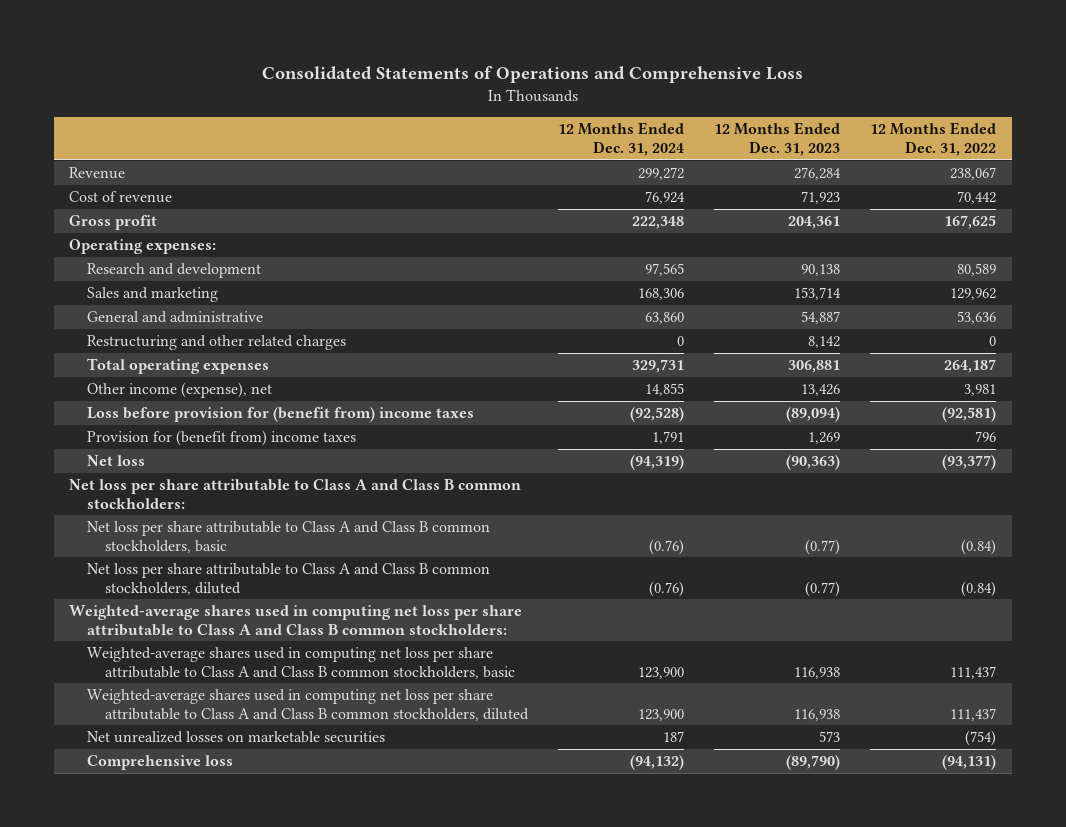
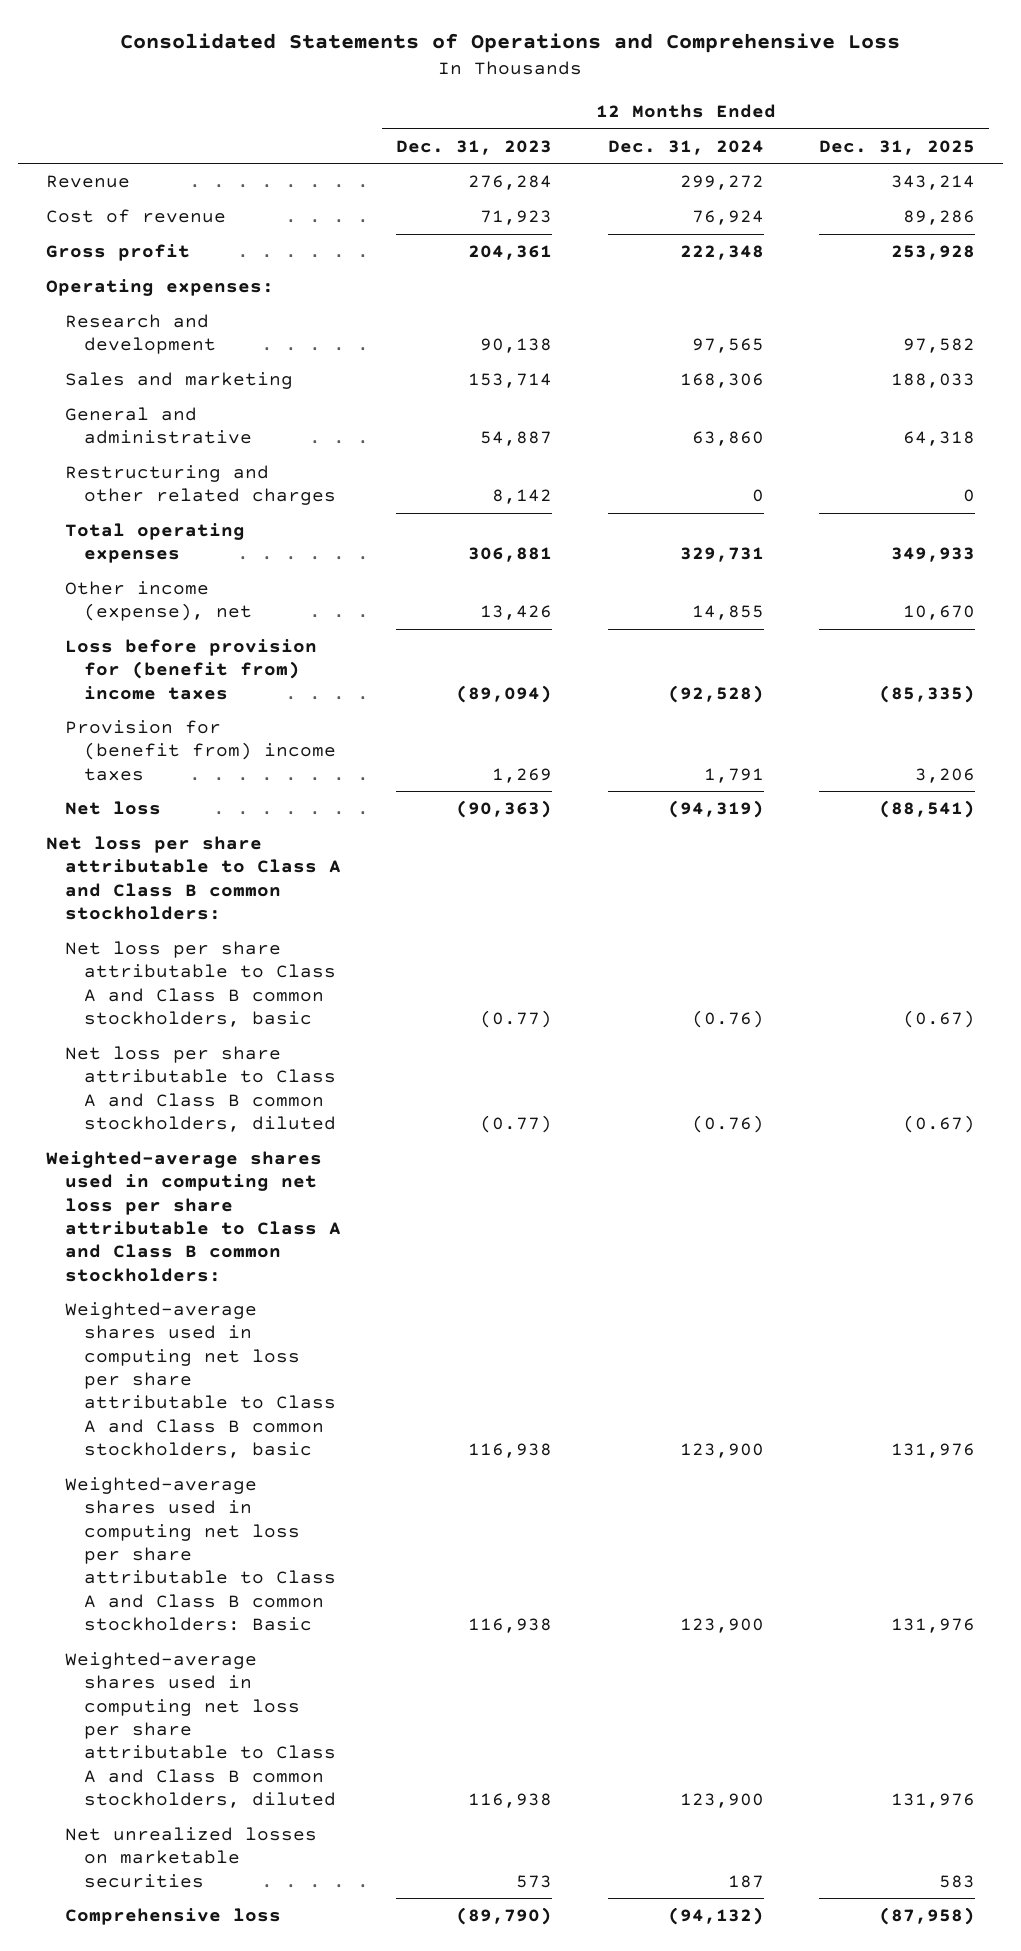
- | 12 Months Ended Dec. 31, 2024 | 12 Months Ended Dec. 31, 2023 | 12 Months Ended Dec. 31, 2022
+ | 12 Months Ended Dec. 31, 2023 | 12 Months Ended Dec. 31, 2024 | 12 Months Ended Dec. 31, 2025
+ Weighted-average shares used in computing net loss per share attributable to Class A and Class B common stockholders: Basic | 116,938 | 123,900 | 131,976

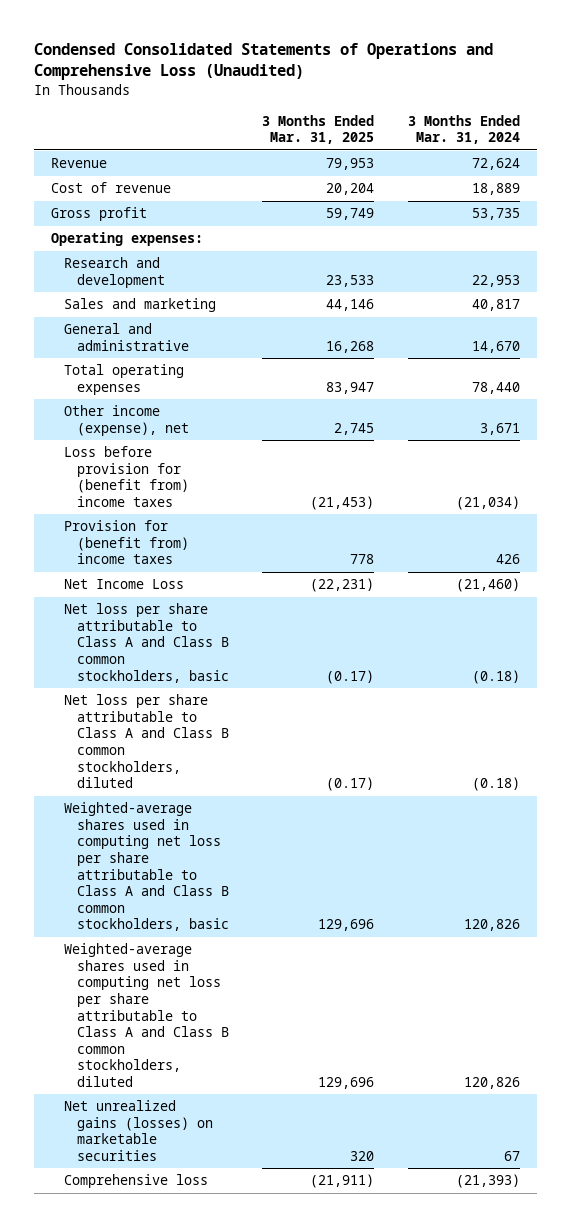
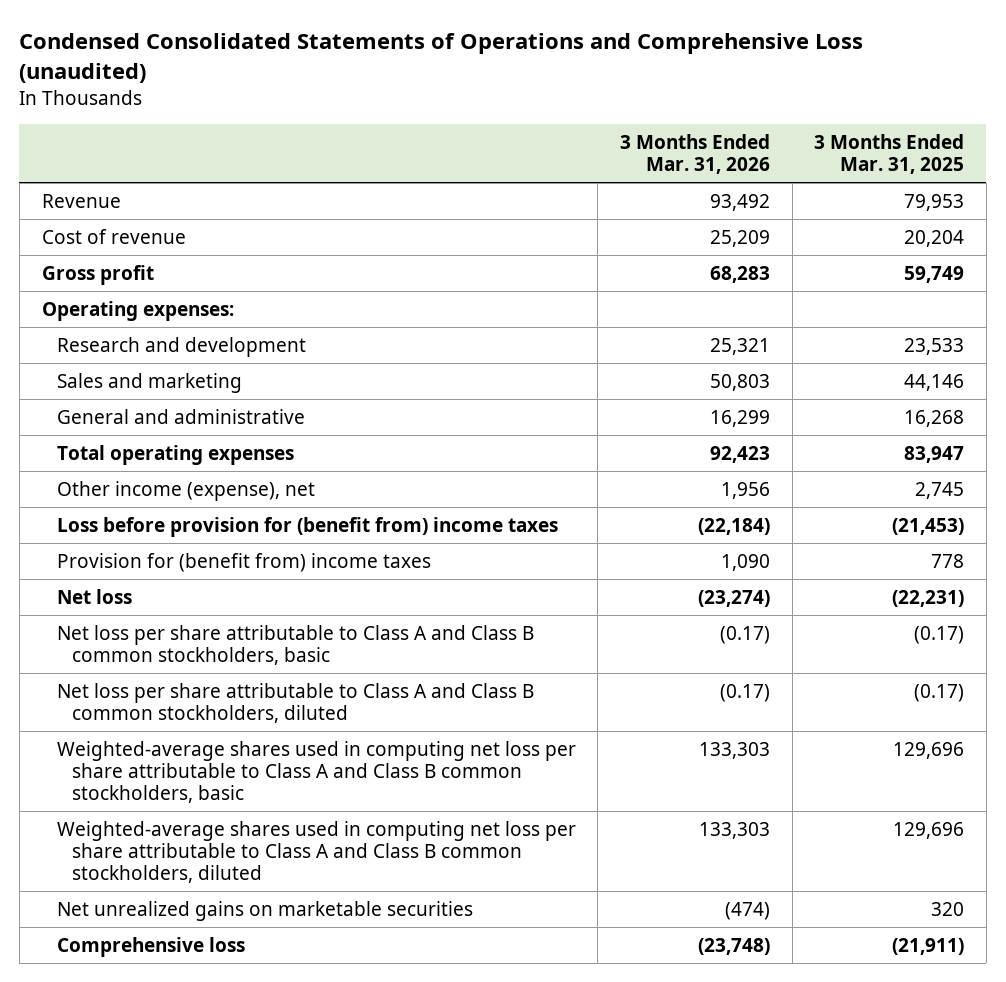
- Condensed Consolidated Statements of Operations and Comprehensive Loss (Unaudited)
+ Condensed Consolidated Statements of Operations and Comprehensive Loss (unaudited)
- | 3 Months Ended Mar. 31, 2025 | 3 Months Ended Mar. 31, 2024
+ | 3 Months Ended Mar. 31, 2026 | 3 Months Ended Mar. 31, 2025
- Net Income Loss | (22,231) | (21,460)
+ Net loss | (23,274) | (22,231)
- Net unrealized gains (losses) on marketable securities | 320 | 67
+ Net unrealized gains on marketable securities | (474) | 320

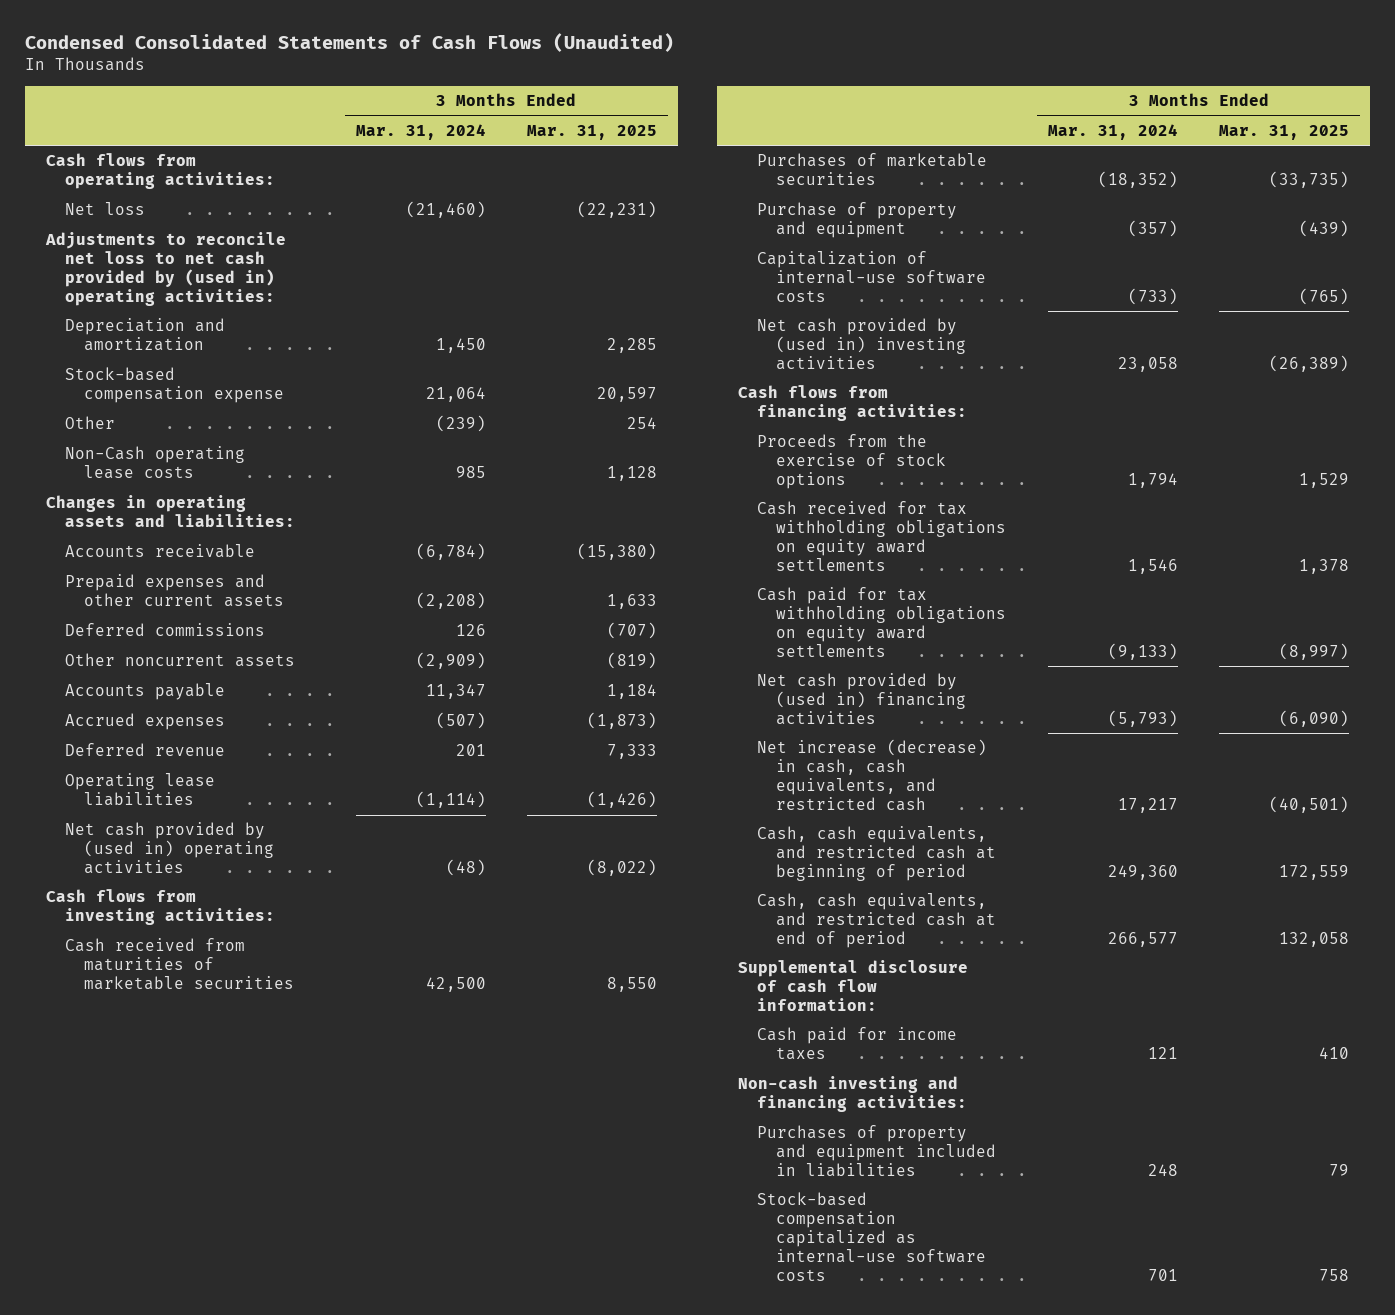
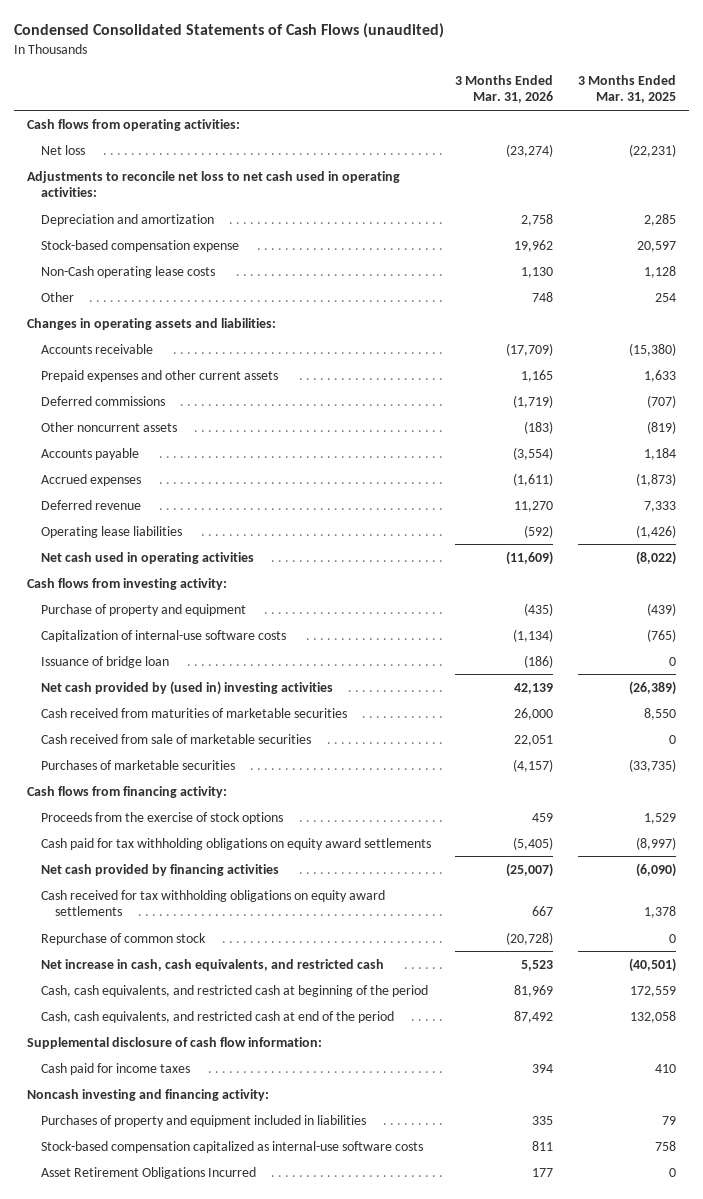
- Condensed Consolidated Statements of Cash Flows (Unaudited)
+ Condensed Consolidated Statements of Cash Flows (unaudited)
- | 3 Months Ended Mar. 31, 2024 | 3 Months Ended Mar. 31, 2025
+ | 3 Months Ended Mar. 31, 2026 | 3 Months Ended Mar. 31, 2025
- Adjustments to reconcile net loss to net cash provided by (used in) operating activities:
+ Adjustments to reconcile net loss to net cash used in operating activities:
moved down: Other | 748 | 254
- Net cash provided by (used in) operating activities | (48) | (8,022)
- Cash flows from investing activities:
+ Net cash used in operating activities | (11,609) | (8,022)
+ Cash flows from investing activity:
+ Issuance of bridge loan | (186) | 0
- Cash flows from financing activities:
moved down: Cash received from maturities of marketable securities | 26,000 | 8,550
+ Cash received from sale of marketable securities | 22,051 | 0
moved down: Purchases of marketable securities | (4,157) | (33,735)
+ Cash flows from financing activity:
- Net cash provided by (used in) financing activities | (5,793) | (6,090)
- Net increase (decrease) in cash, cash equivalents, and restricted cash | 17,217 | (40,501)
- Cash, cash equivalents, and restricted cash at beginning of period | 249,360 | 172,559
- Cash, cash equivalents, and restricted cash at end of period | 266,577 | 132,058
+ Net cash provided by financing activities | (25,007) | (6,090)
moved down: Cash received for tax withholding obligations on equity award settlements | 667 | 1,378
+ Repurchase of common stock | (20,728) | 0
+ Net increase in cash, cash equivalents, and restricted cash | 5,523 | (40,501)
+ Cash, cash equivalents, and restricted cash at beginning of the period | 81,969 | 172,559
+ Cash, cash equivalents, and restricted cash at end of the period | 87,492 | 132,058
- Non-cash investing and financing activities:
+ Noncash investing and financing activity:
+ Asset Retirement Obligations Incurred | 177 | 0

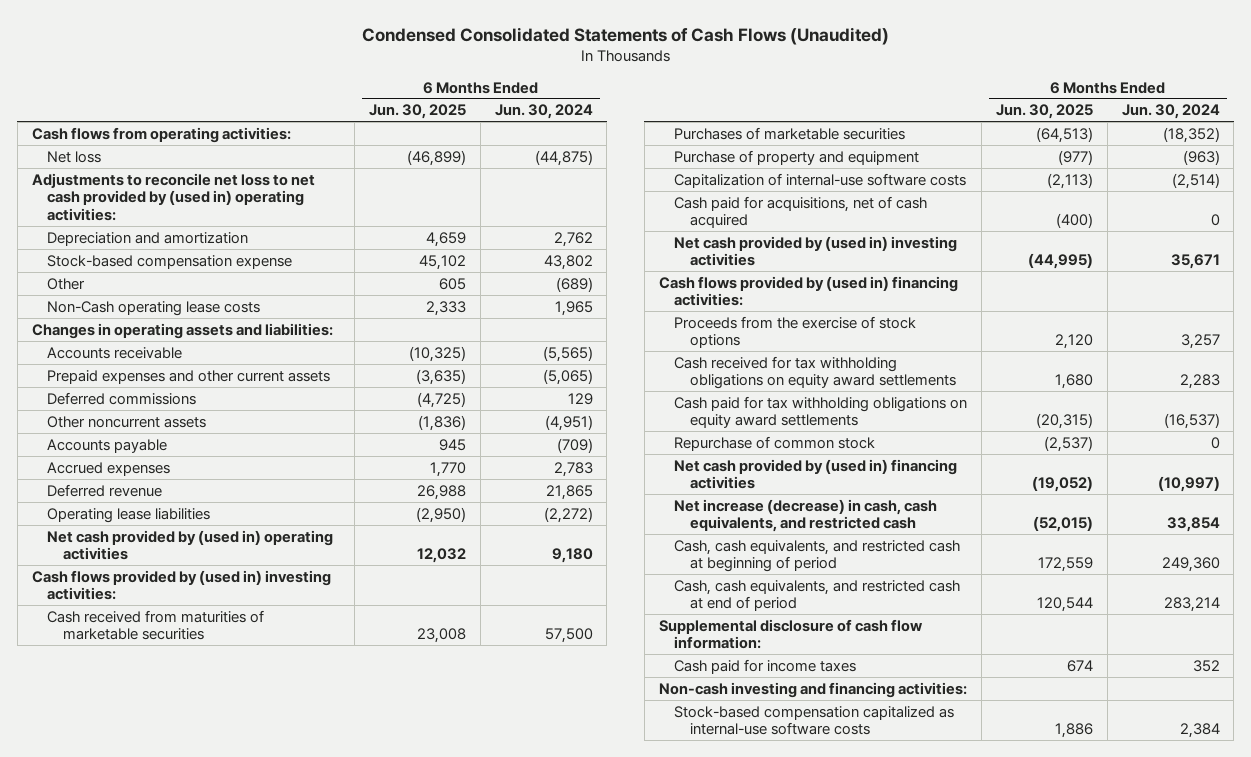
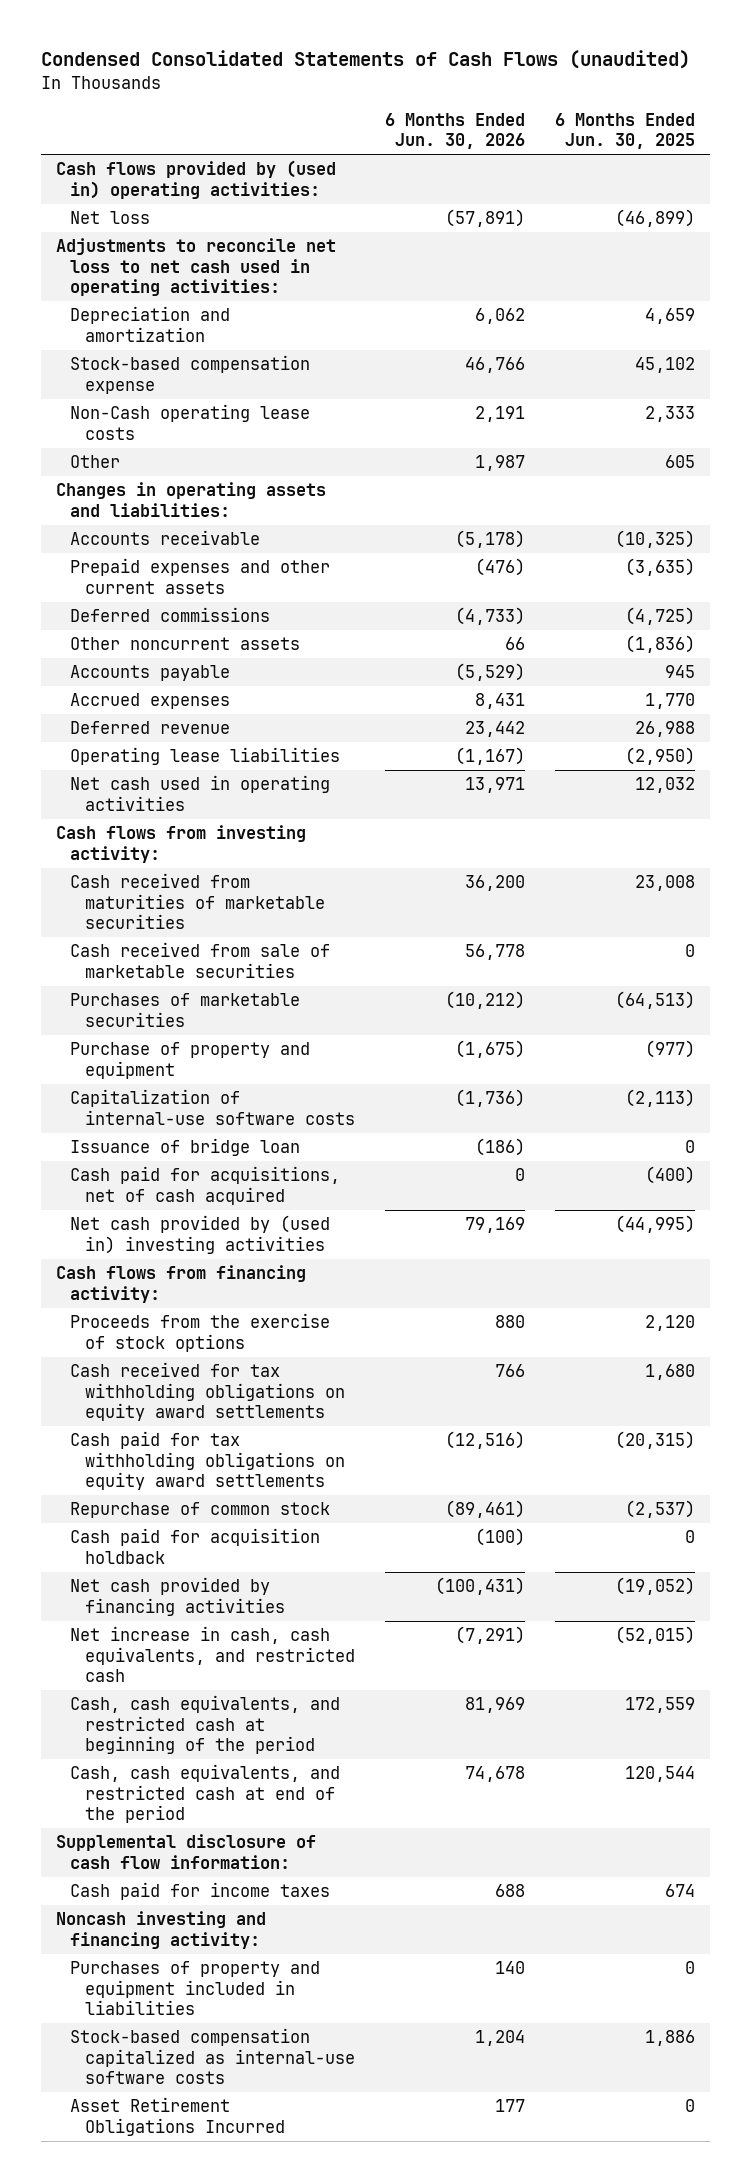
- Condensed Consolidated Statements of Cash Flows (Unaudited)
+ Condensed Consolidated Statements of Cash Flows (unaudited)
- | 6 Months Ended Jun. 30, 2025 | 6 Months Ended Jun. 30, 2024
+ | 6 Months Ended Jun. 30, 2026 | 6 Months Ended Jun. 30, 2025
- Cash flows from operating activities:
+ Cash flows provided by (used in) operating activities:
- Adjustments to reconcile net loss to net cash provided by (used in) operating activities:
+ Adjustments to reconcile net loss to net cash used in operating activities:
moved down: Other | 1,987 | 605
- Net cash provided by (used in) operating activities | 12,032 | 9,180
- Cash flows provided by (used in) investing activities:
+ Net cash used in operating activities | 13,971 | 12,032
+ Cash flows from investing activity:
+ Cash received from sale of marketable securities | 56,778 | 0
+ Issuance of bridge loan | (186) | 0
- Cash flows provided by (used in) financing activities:
+ Cash flows from financing activity:
- Net cash provided by (used in) financing activities | (19,052) | (10,997)
- Net increase (decrease) in cash, cash equivalents, and restricted cash | (52,015) | 33,854
- Cash, cash equivalents, and restricted cash at beginning of period | 172,559 | 249,360
- Cash, cash equivalents, and restricted cash at end of period | 120,544 | 283,214
+ Cash paid for acquisition holdback | (100) | 0
+ Net cash provided by financing activities | (100,431) | (19,052)
+ Net increase in cash, cash equivalents, and restricted cash | (7,291) | (52,015)
+ Cash, cash equivalents, and restricted cash at beginning of the period | 81,969 | 172,559
+ Cash, cash equivalents, and restricted cash at end of the period | 74,678 | 120,544
- Non-cash investing and financing activities:
+ Noncash investing and financing activity:
+ Purchases of property and equipment included in liabilities | 140 | 0
+ Asset Retirement Obligations Incurred | 177 | 0

